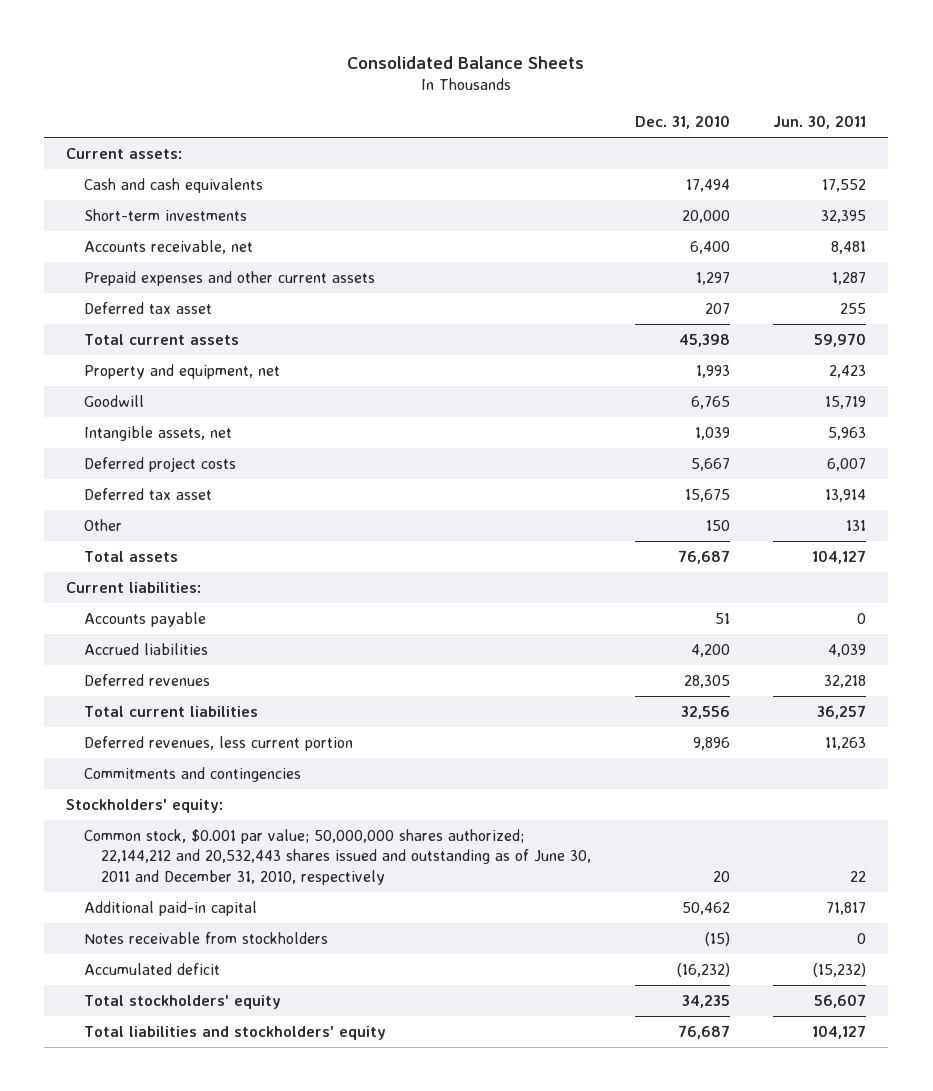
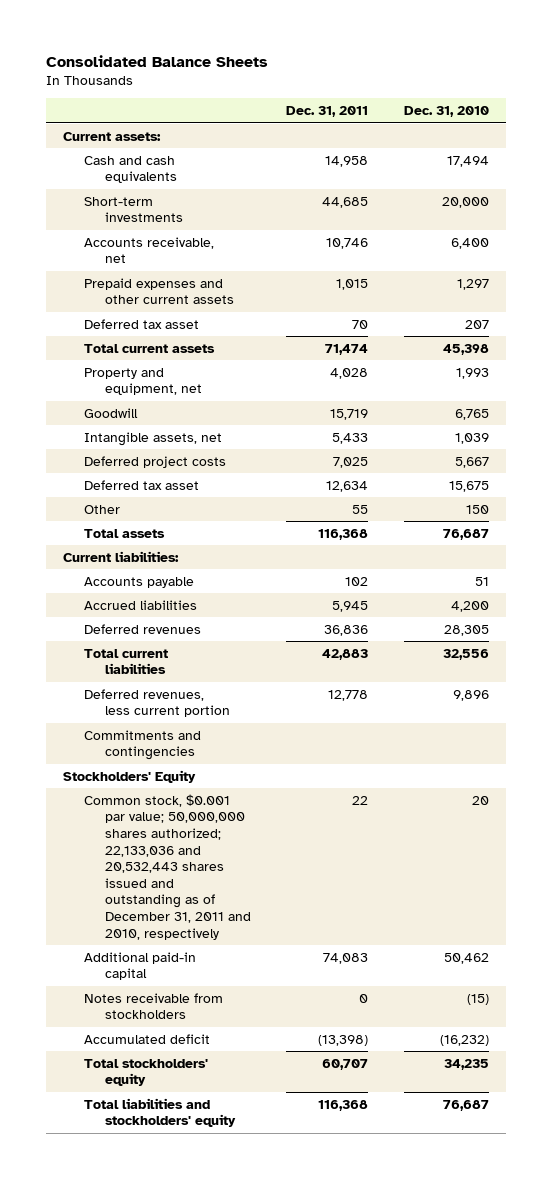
- | Dec. 31, 2010 | Jun. 30, 2011
+ | Dec. 31, 2011 | Dec. 31, 2010
- Stockholders' equity:
- Common stock, $0.001 par value; 50,000,000 shares authorized; 22,144,212 and 20,532,443 shares issued and outstanding as of June 30, 2011 and December 31, 2010, respectively | 20 | 22
+ Stockholders' Equity
+ Common stock, $0.001 par value; 50,000,000 shares authorized; 22,133,036 and 20,532,443 shares issued and outstanding as of December 31, 2011 and 2010, respectively | 22 | 20

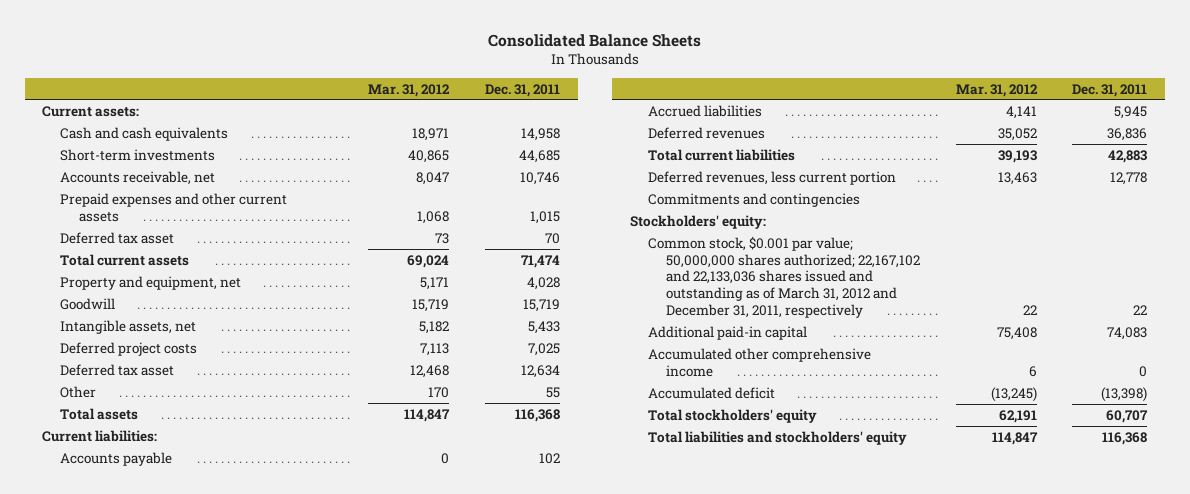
- | Dec. 31, 2011 | Dec. 31, 2010
+ | Mar. 31, 2012 | Dec. 31, 2011
- Stockholders' Equity
- Common stock, $0.001 par value; 50,000,000 shares authorized; 22,133,036 and 20,532,443 shares issued and outstanding as of December 31, 2011 and 2010, respectively | 22 | 20
+ Stockholders' equity:
+ Common stock, $0.001 par value; 50,000,000 shares authorized; 22,167,102 and 22,133,036 shares issued and outstanding as of March 31, 2012 and December 31, 2011, respectively | 22 | 22
- Notes receivable from stockholders | 0 | (15)
+ Accumulated other comprehensive income | 6 | 0

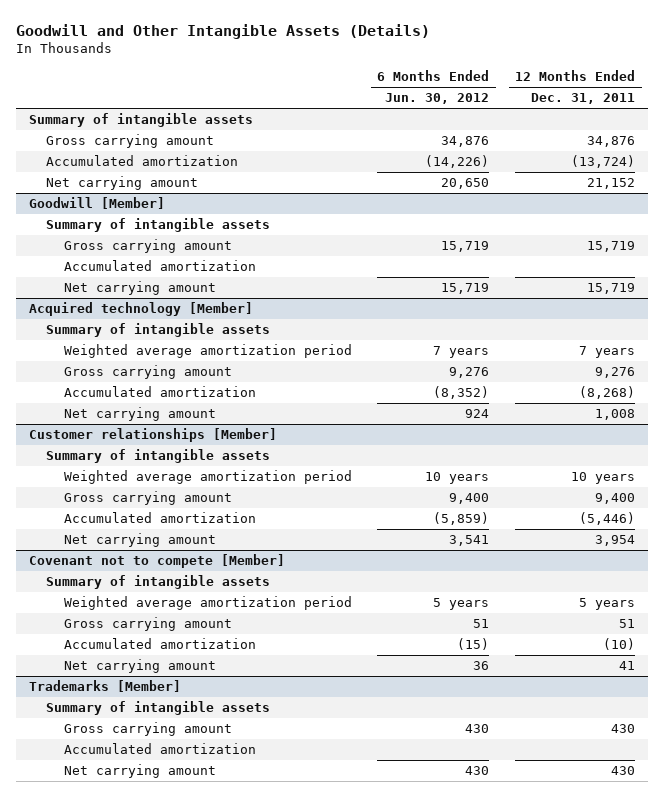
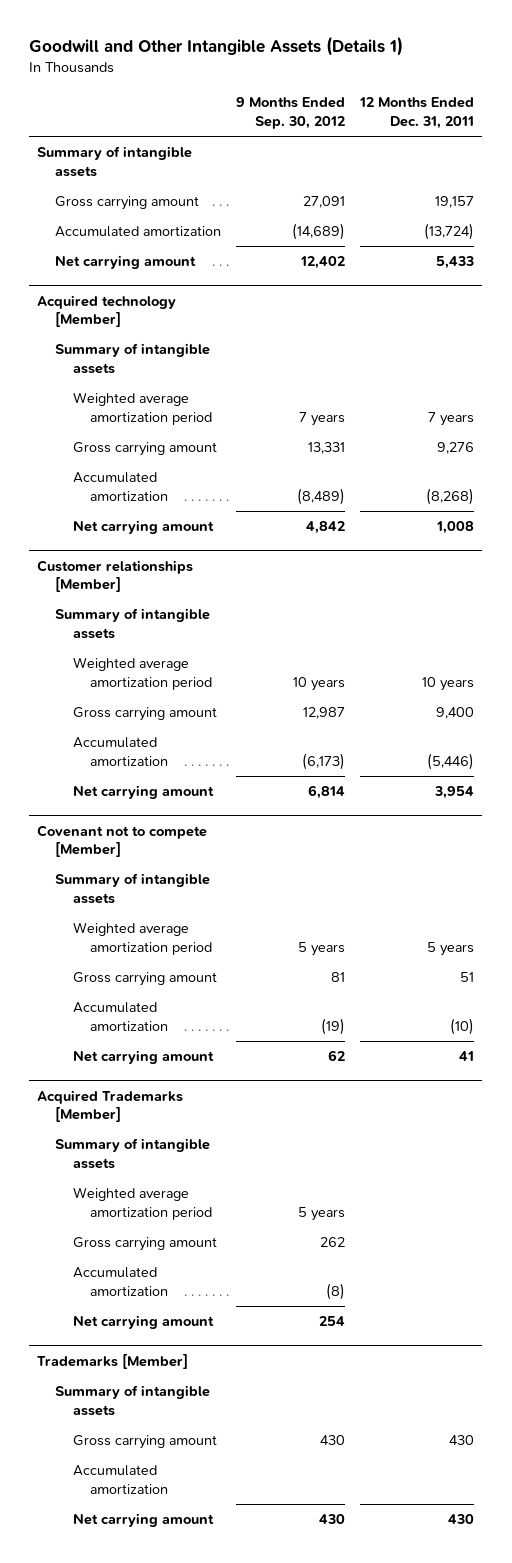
- Goodwill and Other Intangible Assets (Details)
+ Goodwill and Other Intangible Assets (Details 1)
- | 6 Months Ended Jun. 30, 2012 | 12 Months Ended Dec. 31, 2011
+ | 9 Months Ended Sep. 30, 2012 | 12 Months Ended Dec. 31, 2011
- Gross carrying amount | 34,876 | 34,876
+ Gross carrying amount | 27,091 | 19,157
- Net carrying amount | 20,650 | 21,152
- Goodwill [Member]
- Summary of intangible assets
- Gross carrying amount | 15,719 | 15,719
- Accumulated amortization
- Net carrying amount | 15,719 | 15,719
+ Net carrying amount | 12,402 | 5,433
+ Acquired Trademarks [Member]
+ Summary of intangible assets
+ Weighted average amortization period | 5 years |
+ Gross carrying amount | 262 |
+ Accumulated amortization | (8) |
+ Net carrying amount | 254 |

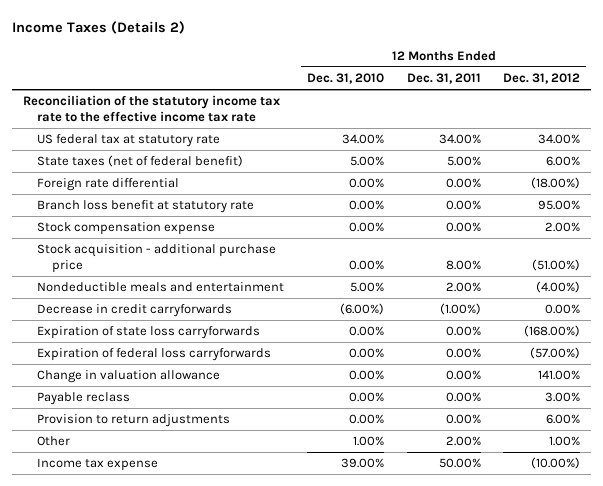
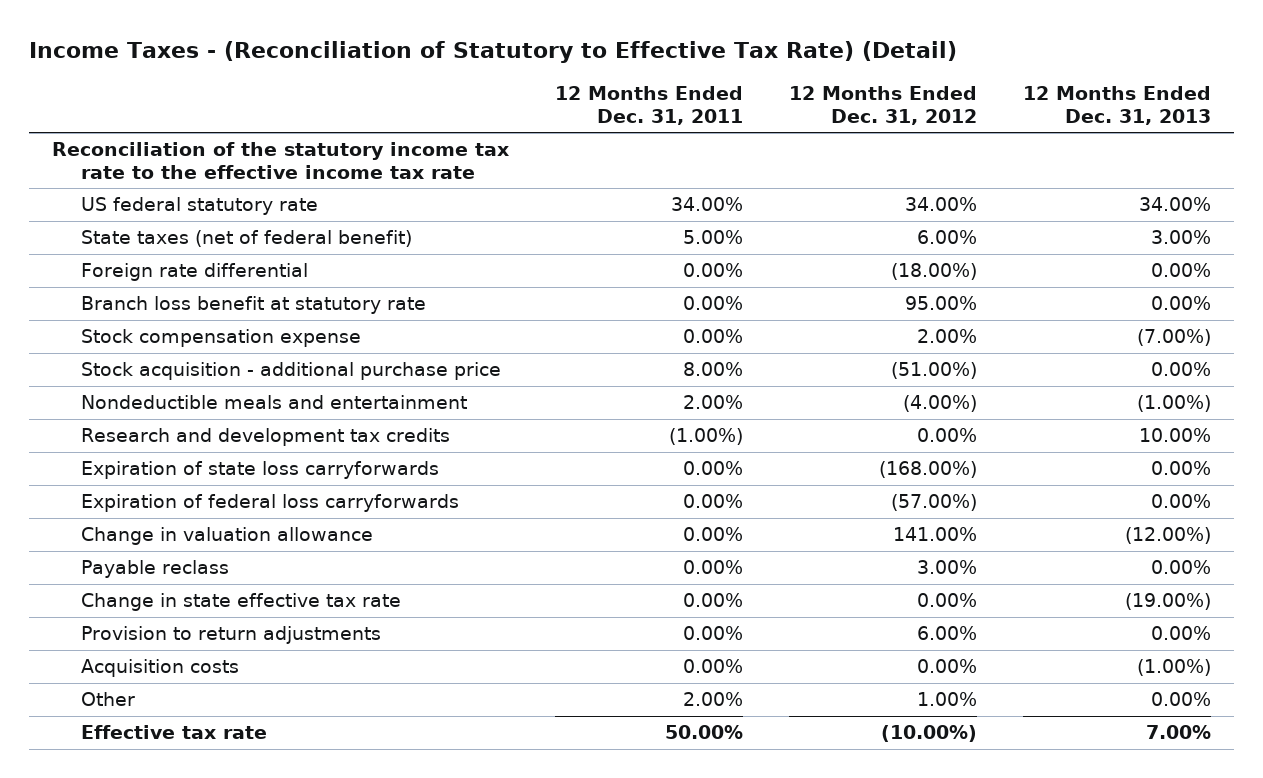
- Income Taxes (Details 2)
+ Income Taxes - (Reconciliation of Statutory to Effective Tax Rate) (Detail)
- | 12 Months Ended Dec. 31, 2010 | 12 Months Ended Dec. 31, 2011 | 12 Months Ended Dec. 31, 2012
+ | 12 Months Ended Dec. 31, 2011 | 12 Months Ended Dec. 31, 2012 | 12 Months Ended Dec. 31, 2013
- US federal tax at statutory rate | 34.00% | 34.00% | 34.00%
+ US federal statutory rate | 34.00% | 34.00% | 34.00%
- Decrease in credit carryforwards | (6.00%) | (1.00%) | 0.00%
+ Research and development tax credits | (1.00%) | 0.00% | 10.00%
+ Change in state effective tax rate | 0.00% | 0.00% | (19.00%)
+ Acquisition costs | 0.00% | 0.00% | (1.00%)
- Income tax expense | 39.00% | 50.00% | (10.00%)
+ Effective tax rate | 50.00% | (10.00%) | 7.00%

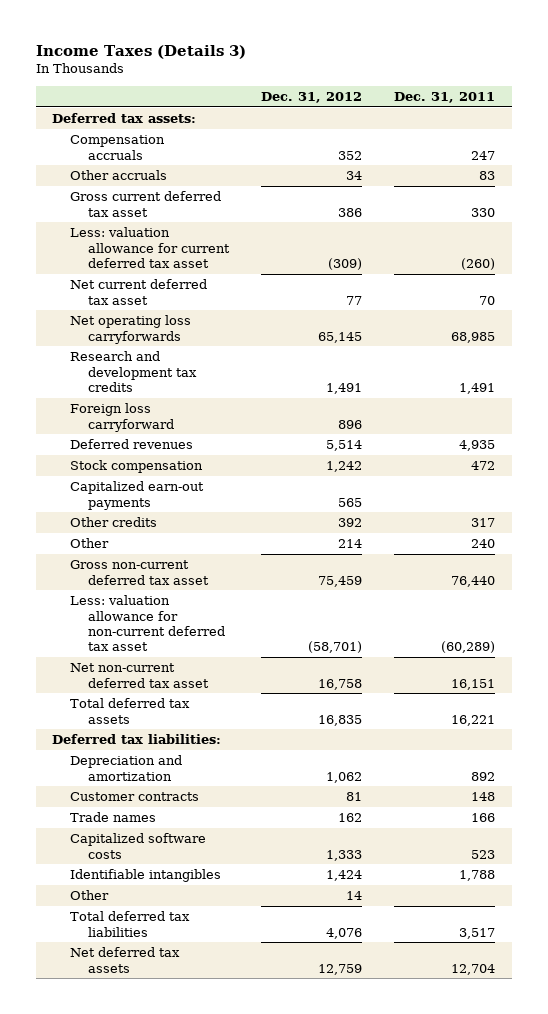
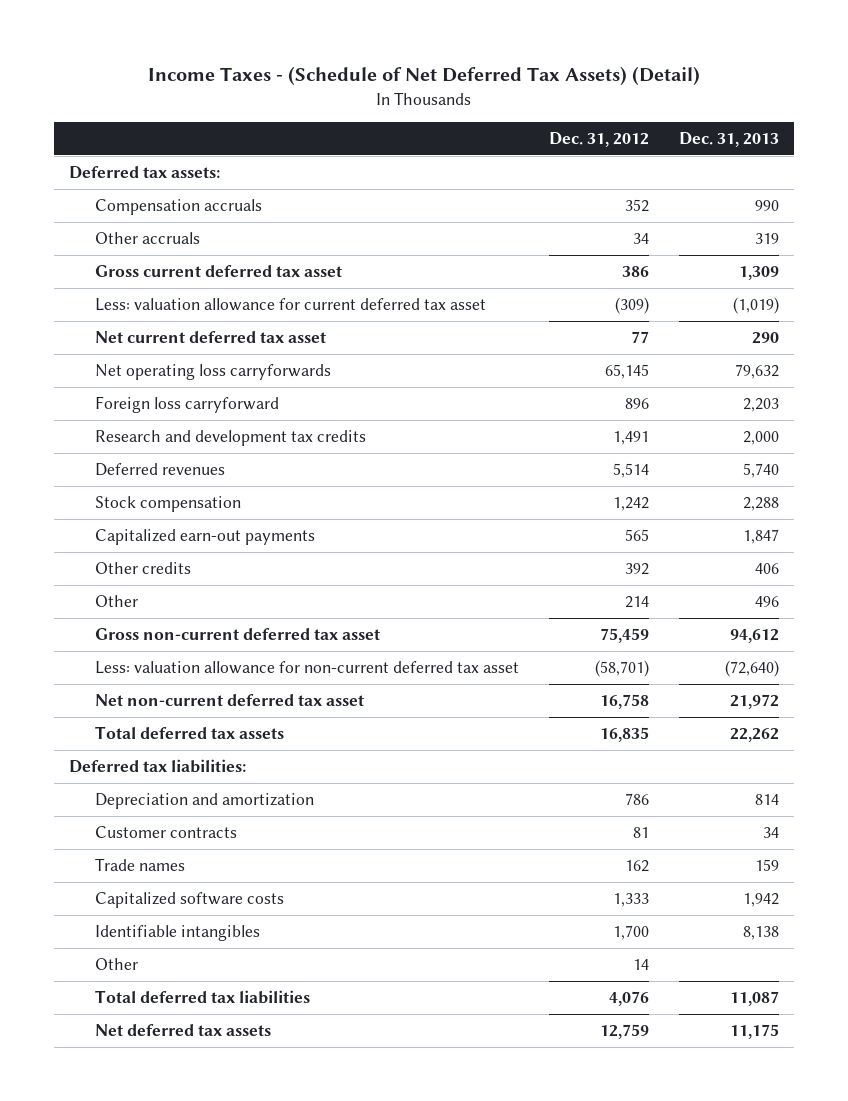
- Income Taxes (Details 3)
+ Income Taxes - (Schedule of Net Deferred Tax Assets) (Detail)
- | Dec. 31, 2012 | Dec. 31, 2011
+ | Dec. 31, 2012 | Dec. 31, 2013
moved down: Research and development tax credits | 1,491 | 2,000
- Depreciation and amortization | 1,062 | 892
+ Depreciation and amortization | 786 | 814
- Identifiable intangibles | 1,424 | 1,788
+ Identifiable intangibles | 1,700 | 8,138

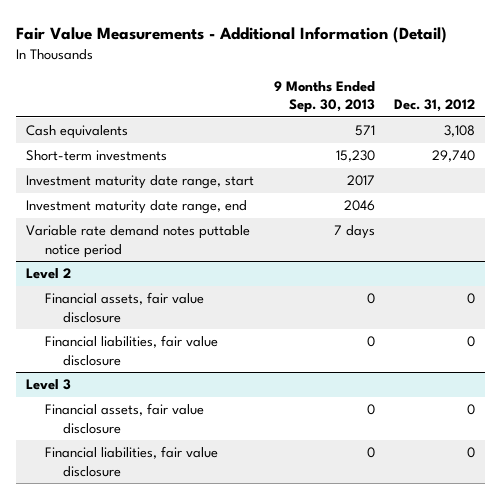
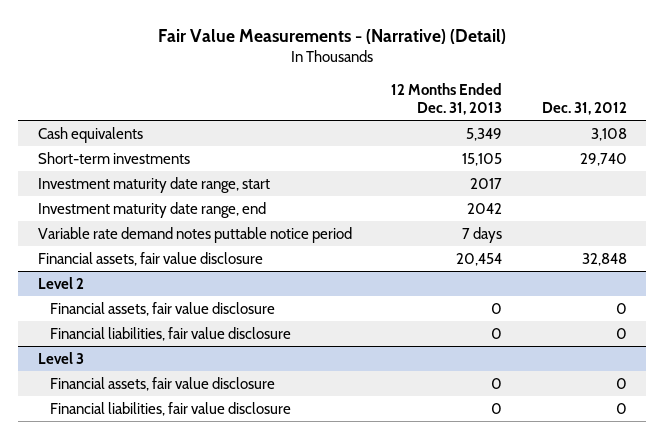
- Fair Value Measurements - Additional Information (Detail)
+ Fair Value Measurements - (Narrative) (Detail)
- | 9 Months Ended Sep. 30, 2013 | Dec. 31, 2012
+ | 12 Months Ended Dec. 31, 2013 | Dec. 31, 2012
+ Financial assets, fair value disclosure | 20,454 | 32,848

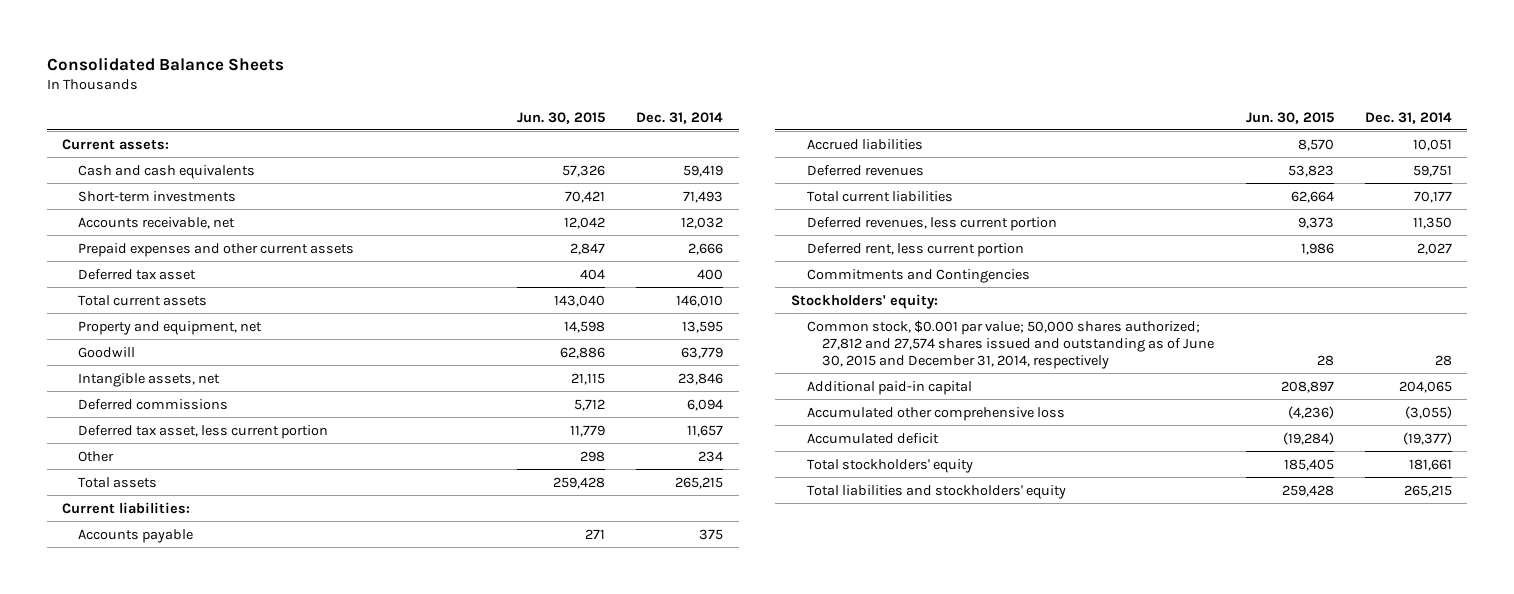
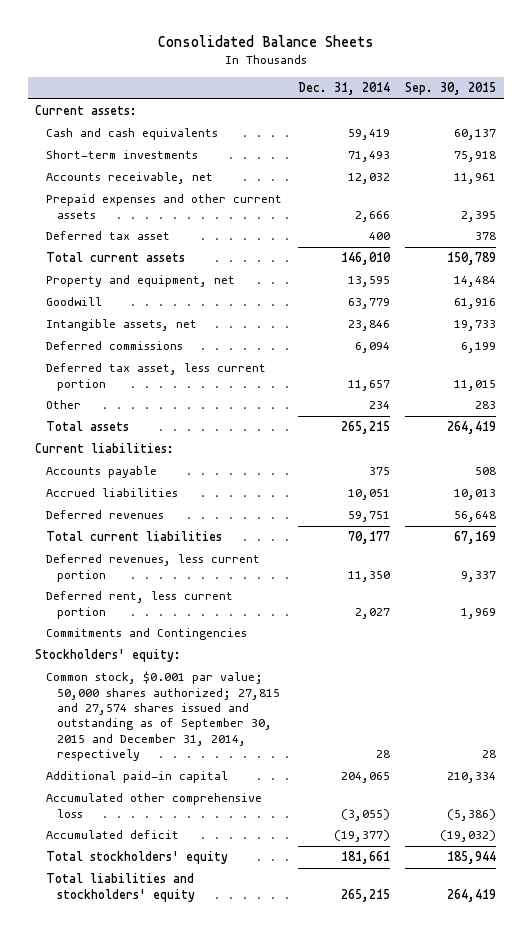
- | Jun. 30, 2015 | Dec. 31, 2014
+ | Dec. 31, 2014 | Sep. 30, 2015
- Common stock, $0.001 par value; 50,000 shares authorized; 27,812 and 27,574 shares issued and outstanding as of June 30, 2015 and December 31, 2014, respectively | 28 | 28
+ Common stock, $0.001 par value; 50,000 shares authorized; 27,815 and 27,574 shares issued and outstanding as of September 30, 2015 and December 31, 2014, respectively | 28 | 28

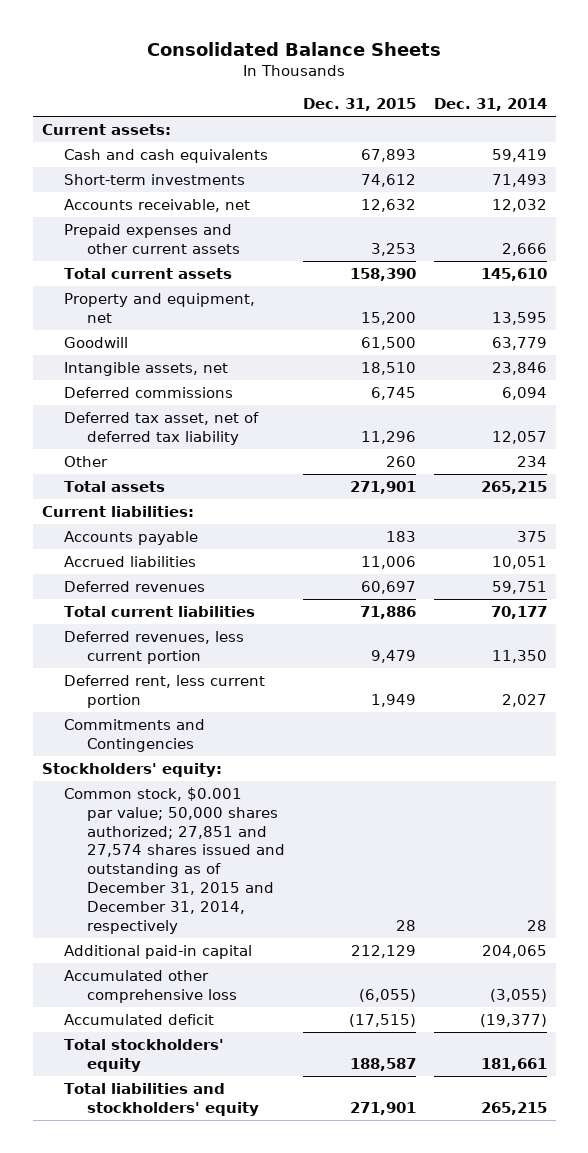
- | Dec. 31, 2014 | Sep. 30, 2015
+ | Dec. 31, 2015 | Dec. 31, 2014
- Deferred tax asset | 400 | 378
- Total current assets | 146,010 | 150,789
+ Total current assets | 158,390 | 145,610
- Deferred tax asset, less current portion | 11,657 | 11,015
+ Deferred tax asset, net of deferred tax liability | 11,296 | 12,057
- Common stock, $0.001 par value; 50,000 shares authorized; 27,815 and 27,574 shares issued and outstanding as of September 30, 2015 and December 31, 2014, respectively | 28 | 28
+ Common stock, $0.001 par value; 50,000 shares authorized; 27,851 and 27,574 shares issued and outstanding as of December 31, 2015 and December 31, 2014, respectively | 28 | 28

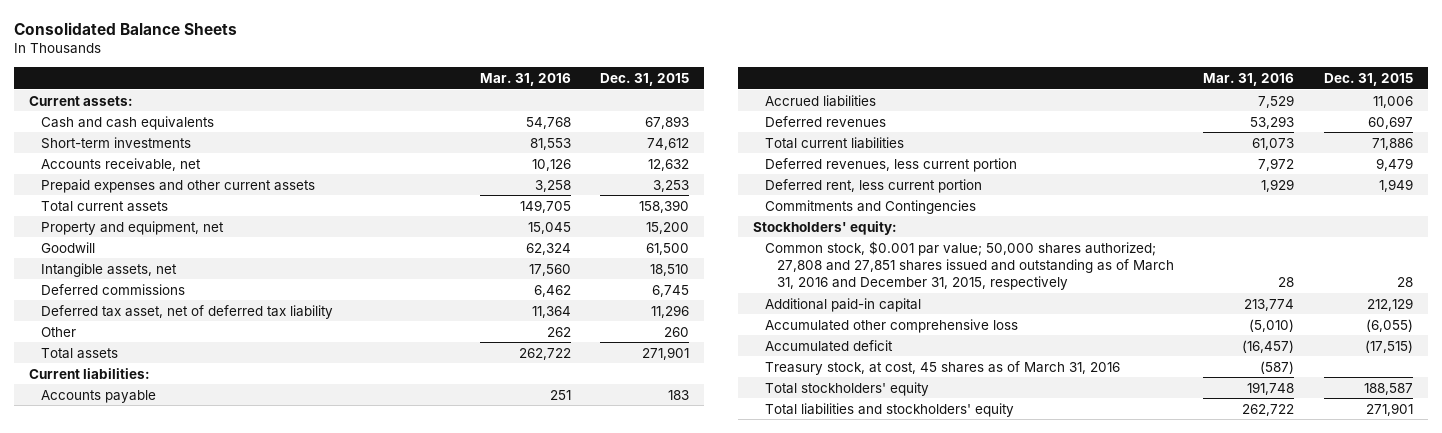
- | Dec. 31, 2015 | Dec. 31, 2014
+ | Mar. 31, 2016 | Dec. 31, 2015
- Common stock, $0.001 par value; 50,000 shares authorized; 27,851 and 27,574 shares issued and outstanding as of December 31, 2015 and December 31, 2014, respectively | 28 | 28
+ Common stock, $0.001 par value; 50,000 shares authorized; 27,808 and 27,851 shares issued and outstanding as of March 31, 2016 and December 31, 2015, respectively | 28 | 28
+ Treasury stock, at cost, 45 shares as of March 31, 2016 | (587) |

